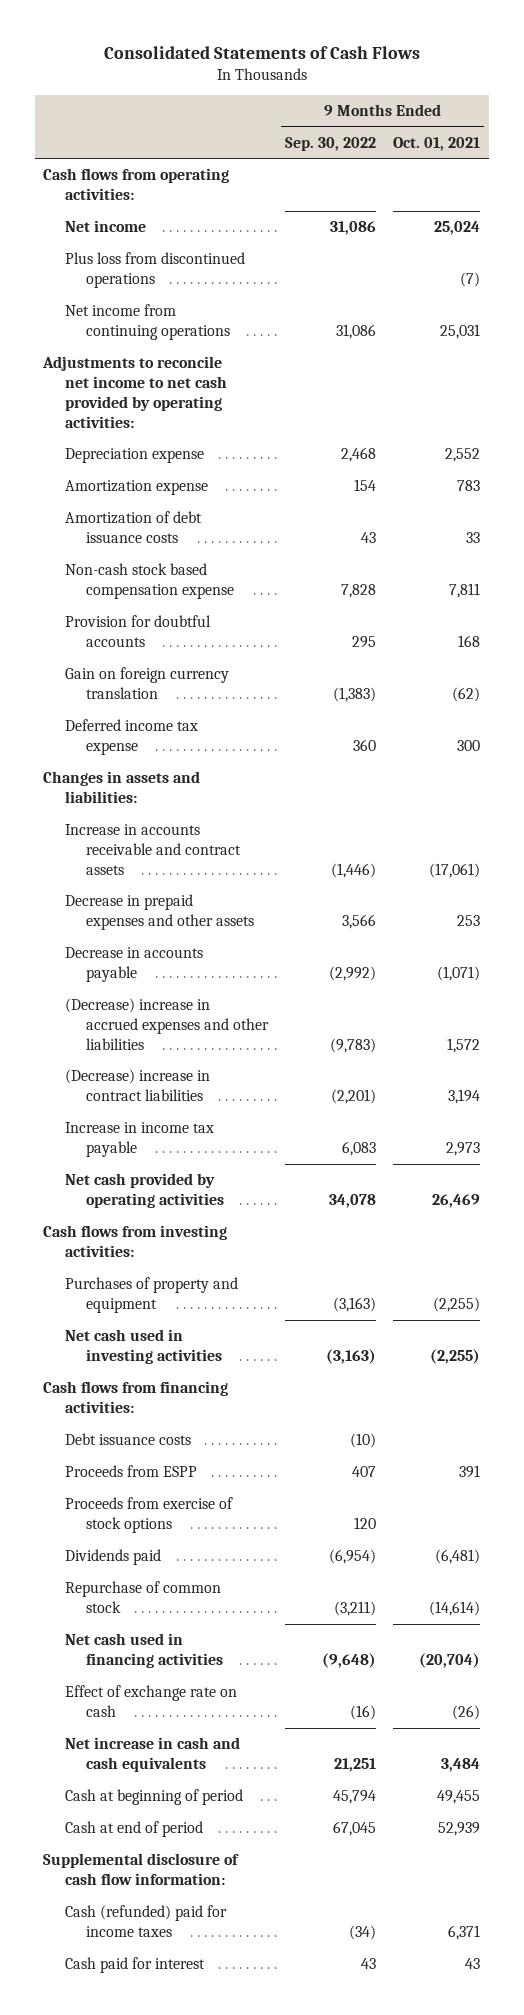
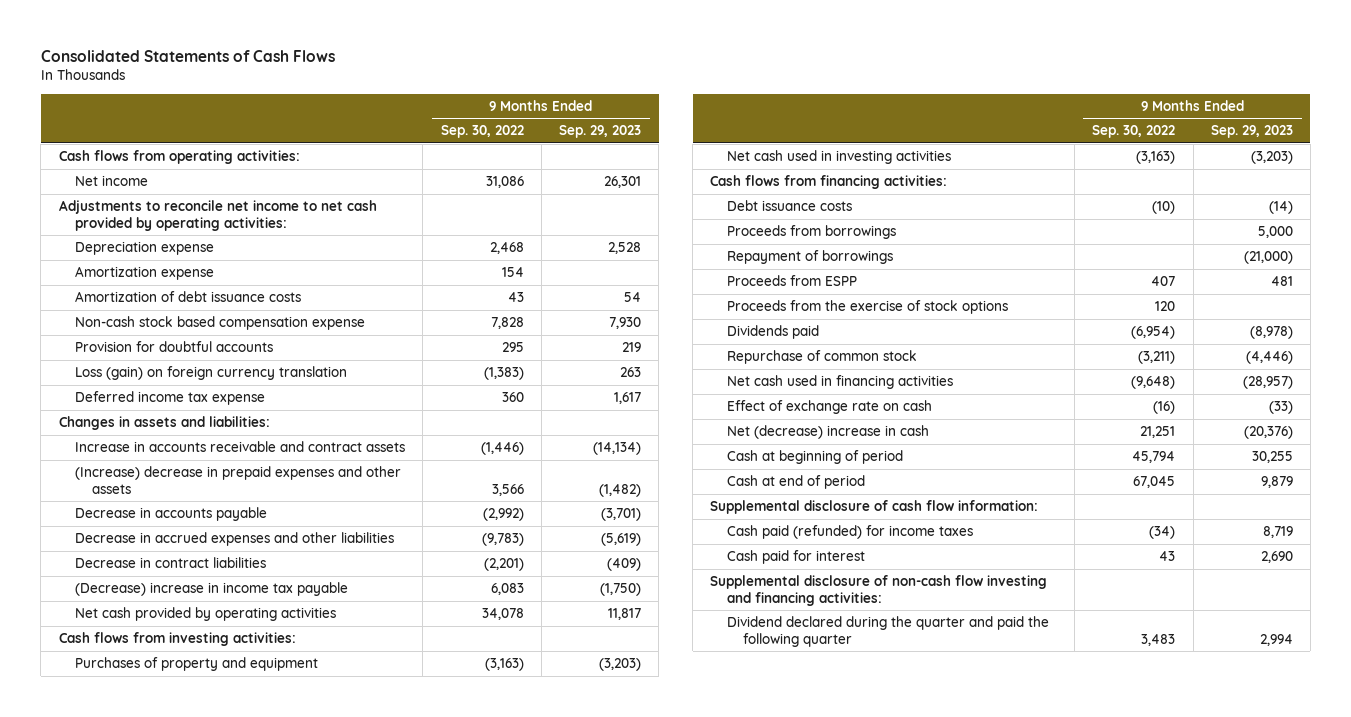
- | 9 Months Ended Sep. 30, 2022 | 9 Months Ended Oct. 01, 2021
+ | 9 Months Ended Sep. 30, 2022 | 9 Months Ended Sep. 29, 2023
- Plus loss from discontinued operations | | (7)
- Net income from continuing operations | 31,086 | 25,031
- Gain on foreign currency translation | (1,383) | (62)
+ Loss (gain) on foreign currency translation | (1,383) | 263
- Decrease in prepaid expenses and other assets | 3,566 | 253
+ (Increase) decrease in prepaid expenses and other assets | 3,566 | (1,482)
- (Decrease) increase in accrued expenses and other liabilities | (9,783) | 1,572
- (Decrease) increase in contract liabilities | (2,201) | 3,194
- Increase in income tax payable | 6,083 | 2,973
+ Decrease in accrued expenses and other liabilities | (9,783) | (5,619)
+ Decrease in contract liabilities | (2,201) | (409)
+ (Decrease) increase in income tax payable | 6,083 | (1,750)
+ Proceeds from borrowings | | 5,000
+ Repayment of borrowings | | (21,000)
- Proceeds from exercise of stock options | 120 |
+ Proceeds from the exercise of stock options | 120 |
- Net increase in cash and cash equivalents | 21,251 | 3,484
+ Net (decrease) increase in cash | 21,251 | (20,376)
- Cash (refunded) paid for income taxes | (34) | 6,371
+ Cash paid (refunded) for income taxes | (34) | 8,719
+ Supplemental disclosure of non-cash flow investing and financing activities:
+ Dividend declared during the quarter and paid the following quarter | 3,483 | 2,994

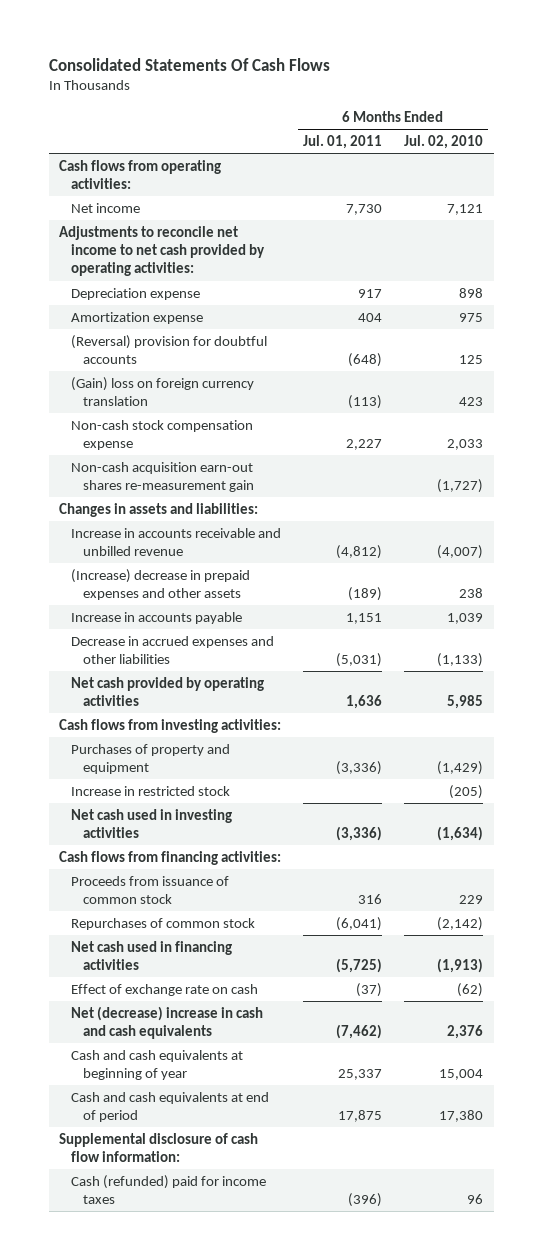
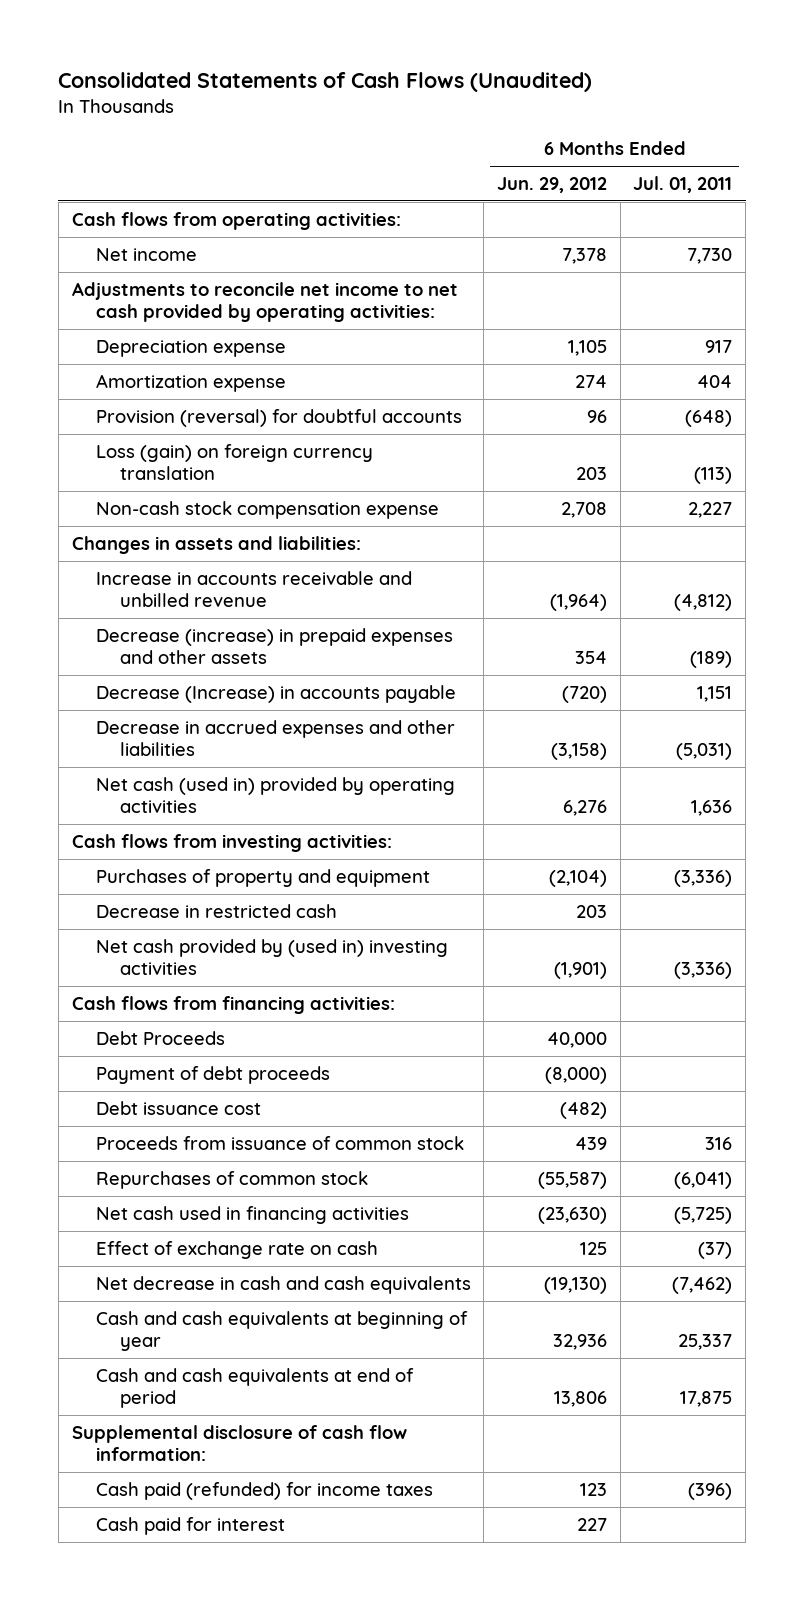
- Consolidated Statements Of Cash Flows
+ Consolidated Statements of Cash Flows (Unaudited)
- | 6 Months Ended Jul. 01, 2011 | 6 Months Ended Jul. 02, 2010
+ | 6 Months Ended Jun. 29, 2012 | 6 Months Ended Jul. 01, 2011
- (Reversal) provision for doubtful accounts | (648) | 125
- (Gain) loss on foreign currency translation | (113) | 423
+ Provision (reversal) for doubtful accounts | 96 | (648)
+ Loss (gain) on foreign currency translation | 203 | (113)
- Non-cash acquisition earn-out shares re-measurement gain | | (1,727)
- (Increase) decrease in prepaid expenses and other assets | (189) | 238
- Increase in accounts payable | 1,151 | 1,039
+ Decrease (increase) in prepaid expenses and other assets | 354 | (189)
+ Decrease (Increase) in accounts payable | (720) | 1,151
- Net cash provided by operating activities | 1,636 | 5,985
+ Net cash (used in) provided by operating activities | 6,276 | 1,636
- Increase in restricted stock | | (205)
- Net cash used in investing activities | (3,336) | (1,634)
+ Decrease in restricted cash | 203 |
+ Net cash provided by (used in) investing activities | (1,901) | (3,336)
+ Debt Proceeds | 40,000 |
+ Payment of debt proceeds | (8,000) |
+ Debt issuance cost | (482) |
- Net (decrease) increase in cash and cash equivalents | (7,462) | 2,376
+ Net decrease in cash and cash equivalents | (19,130) | (7,462)
- Cash (refunded) paid for income taxes | (396) | 96
+ Cash paid (refunded) for income taxes | 123 | (396)
+ Cash paid for interest | 227 |

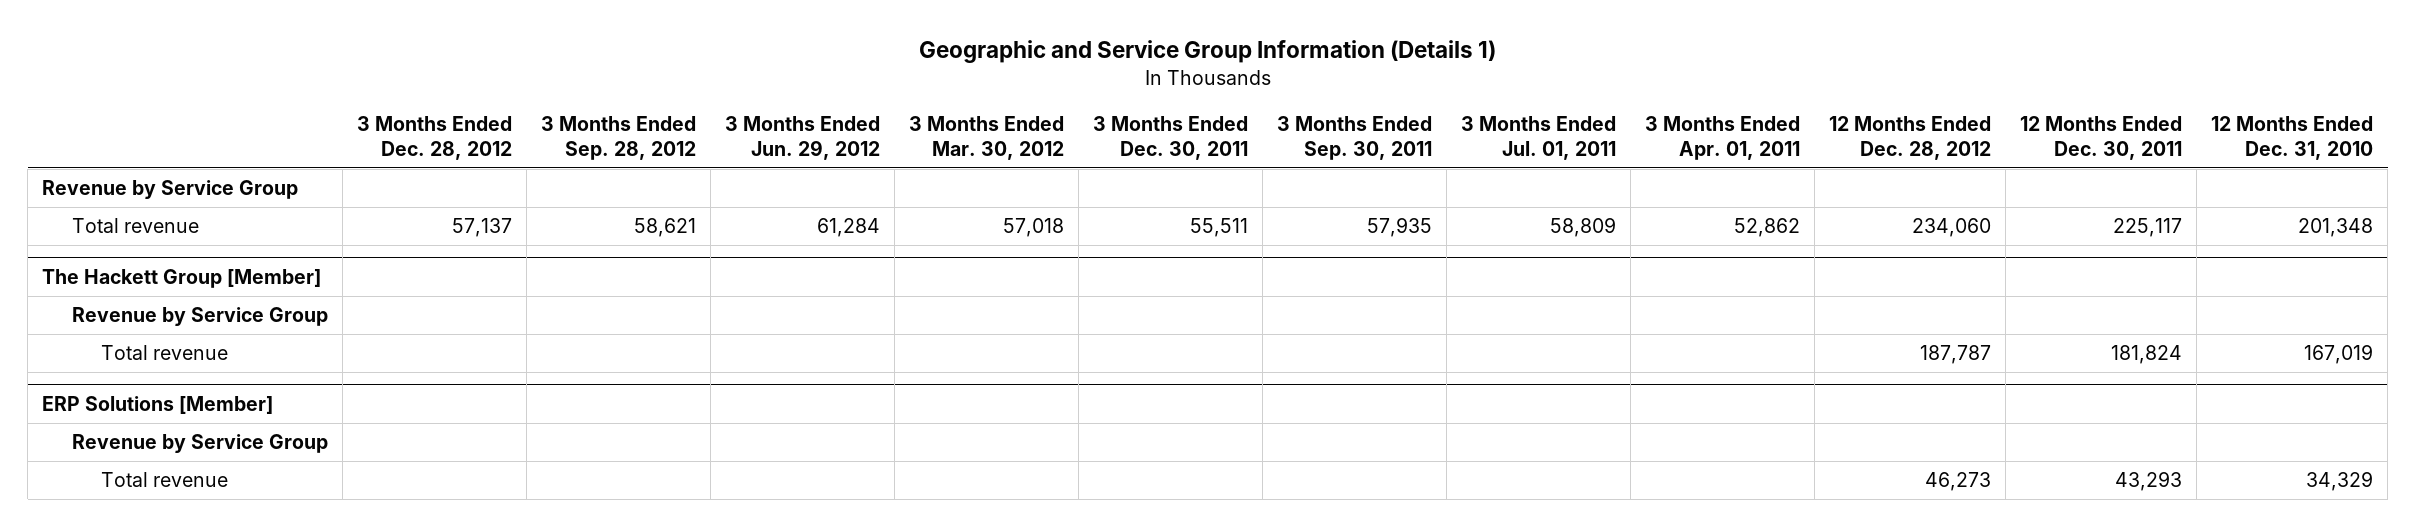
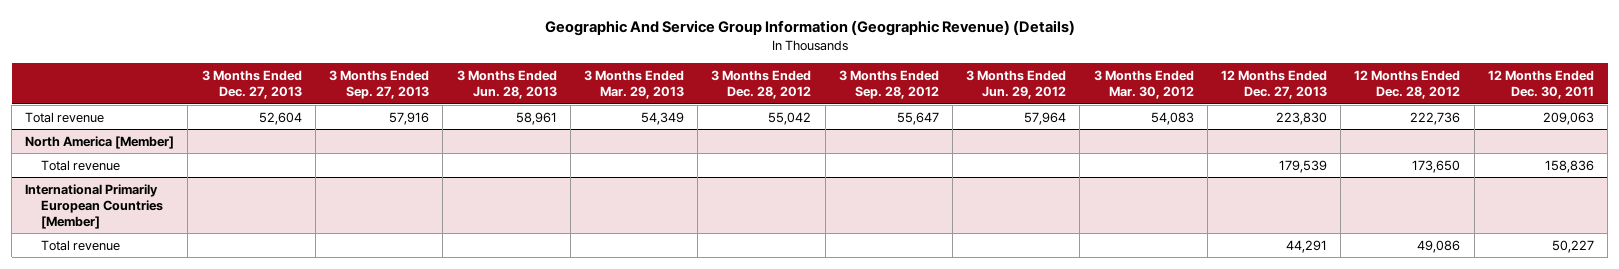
- Geographic and Service Group Information (Details 1)
+ Geographic And Service Group Information (Geographic Revenue) (Details)
- | 3 Months Ended Dec. 28, 2012 | 3 Months Ended Sep. 28, 2012 | 3 Months Ended Jun. 29, 2012 | 3 Months Ended Mar. 30, 2012 | 3 Months Ended Dec. 30, 2011 | 3 Months Ended Sep. 30, 2011 | 3 Months Ended Jul. 01, 2011 | 3 Months Ended Apr. 01, 2011 | 12 Months Ended Dec. 28, 2012 | 12 Months Ended Dec. 30, 2011 | 12 Months Ended Dec. 31, 2010
+ | 3 Months Ended Dec. 27, 2013 | 3 Months Ended Sep. 27, 2013 | 3 Months Ended Jun. 28, 2013 | 3 Months Ended Mar. 29, 2013 | 3 Months Ended Dec. 28, 2012 | 3 Months Ended Sep. 28, 2012 | 3 Months Ended Jun. 29, 2012 | 3 Months Ended Mar. 30, 2012 | 12 Months Ended Dec. 27, 2013 | 12 Months Ended Dec. 28, 2012 | 12 Months Ended Dec. 30, 2011
- Revenue by Service Group
- Total revenue | 57,137 | 58,621 | 61,284 | 57,018 | 55,511 | 57,935 | 58,809 | 52,862 | 234,060 | 225,117 | 201,348
- The Hackett Group [Member]
- Revenue by Service Group
- Total revenue | | | | | | | | | 187,787 | 181,824 | 167,019
- ERP Solutions [Member]
- Revenue by Service Group
- Total revenue | | | | | | | | | 46,273 | 43,293 | 34,329
+ Total revenue | 52,604 | 57,916 | 58,961 | 54,349 | 55,042 | 55,647 | 57,964 | 54,083 | 223,830 | 222,736 | 209,063
+ North America [Member]
+ Total revenue | | | | | | | | | 179,539 | 173,650 | 158,836
+ International Primarily European Countries [Member]
+ Total revenue | | | | | | | | | 44,291 | 49,086 | 50,227

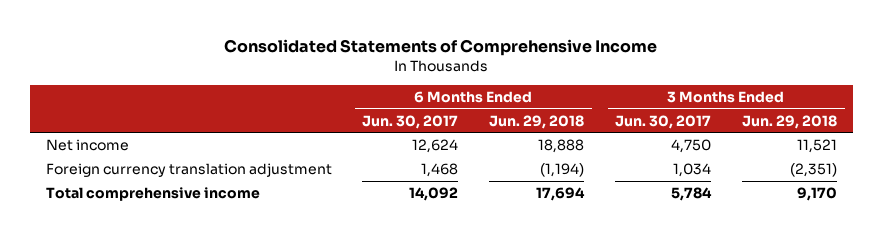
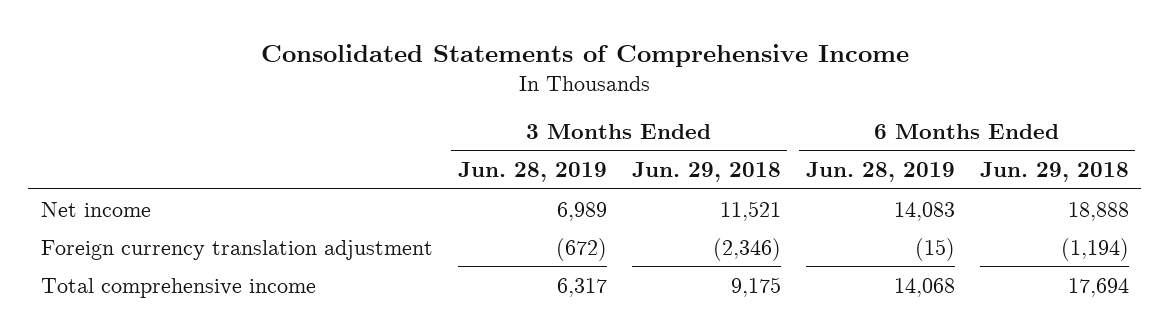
- | 6 Months Ended Jun. 30, 2017 | 6 Months Ended Jun. 29, 2018 | 3 Months Ended Jun. 30, 2017 | 3 Months Ended Jun. 29, 2018
+ | 3 Months Ended Jun. 28, 2019 | 3 Months Ended Jun. 29, 2018 | 6 Months Ended Jun. 28, 2019 | 6 Months Ended Jun. 29, 2018
- Foreign currency translation adjustment | 1,468 | (1,194) | 1,034 | (2,351)
- Total comprehensive income | 14,092 | 17,694 | 5,784 | 9,170
+ Foreign currency translation adjustment | (672) | (2,346) | (15) | (1,194)
+ Total comprehensive income | 6,317 | 9,175 | 14,068 | 17,694

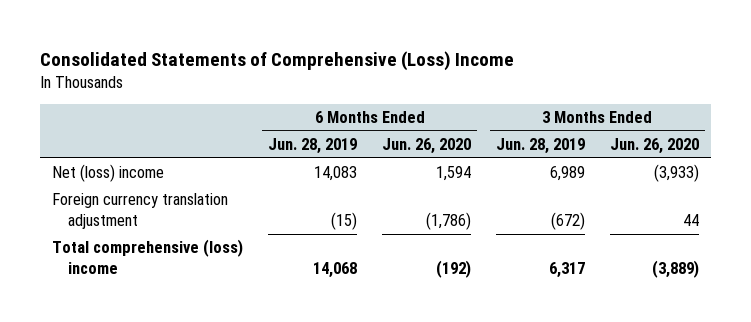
- Consolidated Statements of Comprehensive Income
+ Consolidated Statements of Comprehensive (Loss) Income
- | 3 Months Ended Jun. 28, 2019 | 3 Months Ended Jun. 29, 2018 | 6 Months Ended Jun. 28, 2019 | 6 Months Ended Jun. 29, 2018
+ | 6 Months Ended Jun. 28, 2019 | 6 Months Ended Jun. 26, 2020 | 3 Months Ended Jun. 28, 2019 | 3 Months Ended Jun. 26, 2020
- Net income | 6,989 | 11,521 | 14,083 | 18,888
+ Net (loss) income | 14,083 | 1,594 | 6,989 | (3,933)
- Total comprehensive income | 6,317 | 9,175 | 14,068 | 17,694
+ Total comprehensive (loss) income | 14,068 | (192) | 6,317 | (3,889)

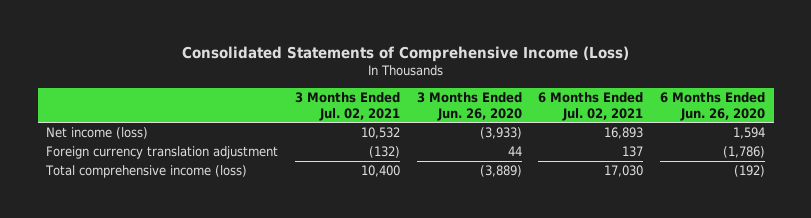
- Consolidated Statements of Comprehensive (Loss) Income
+ Consolidated Statements of Comprehensive Income (Loss)
- | 6 Months Ended Jun. 28, 2019 | 6 Months Ended Jun. 26, 2020 | 3 Months Ended Jun. 28, 2019 | 3 Months Ended Jun. 26, 2020
+ | 3 Months Ended Jul. 02, 2021 | 3 Months Ended Jun. 26, 2020 | 6 Months Ended Jul. 02, 2021 | 6 Months Ended Jun. 26, 2020
- Net (loss) income | 14,083 | 1,594 | 6,989 | (3,933)
+ Net income (loss) | 10,532 | (3,933) | 16,893 | 1,594
- Total comprehensive (loss) income | 14,068 | (192) | 6,317 | (3,889)
+ Total comprehensive income (loss) | 10,400 | (3,889) | 17,030 | (192)

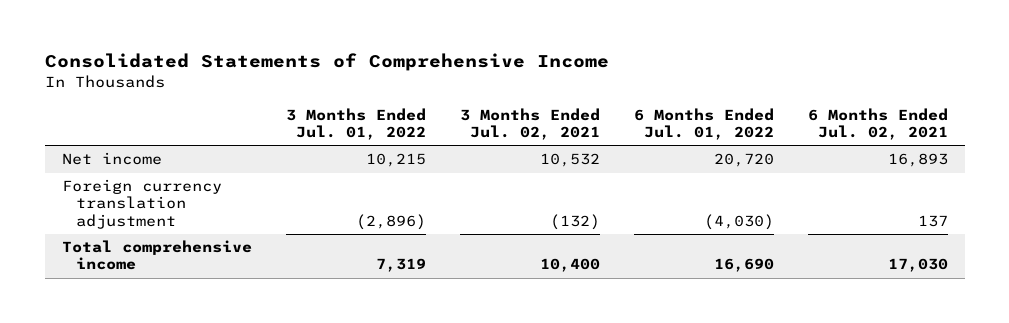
- Consolidated Statements of Comprehensive Income (Loss)
+ Consolidated Statements of Comprehensive Income
- | 3 Months Ended Jul. 02, 2021 | 3 Months Ended Jun. 26, 2020 | 6 Months Ended Jul. 02, 2021 | 6 Months Ended Jun. 26, 2020
+ | 3 Months Ended Jul. 01, 2022 | 3 Months Ended Jul. 02, 2021 | 6 Months Ended Jul. 01, 2022 | 6 Months Ended Jul. 02, 2021
- Net income (loss) | 10,532 | (3,933) | 16,893 | 1,594
+ Net income | 10,215 | 10,532 | 20,720 | 16,893
- Total comprehensive income (loss) | 10,400 | (3,889) | 17,030 | (192)
+ Total comprehensive income | 7,319 | 10,400 | 16,690 | 17,030

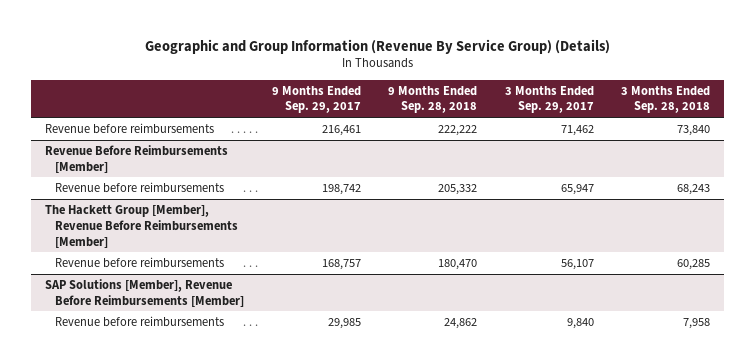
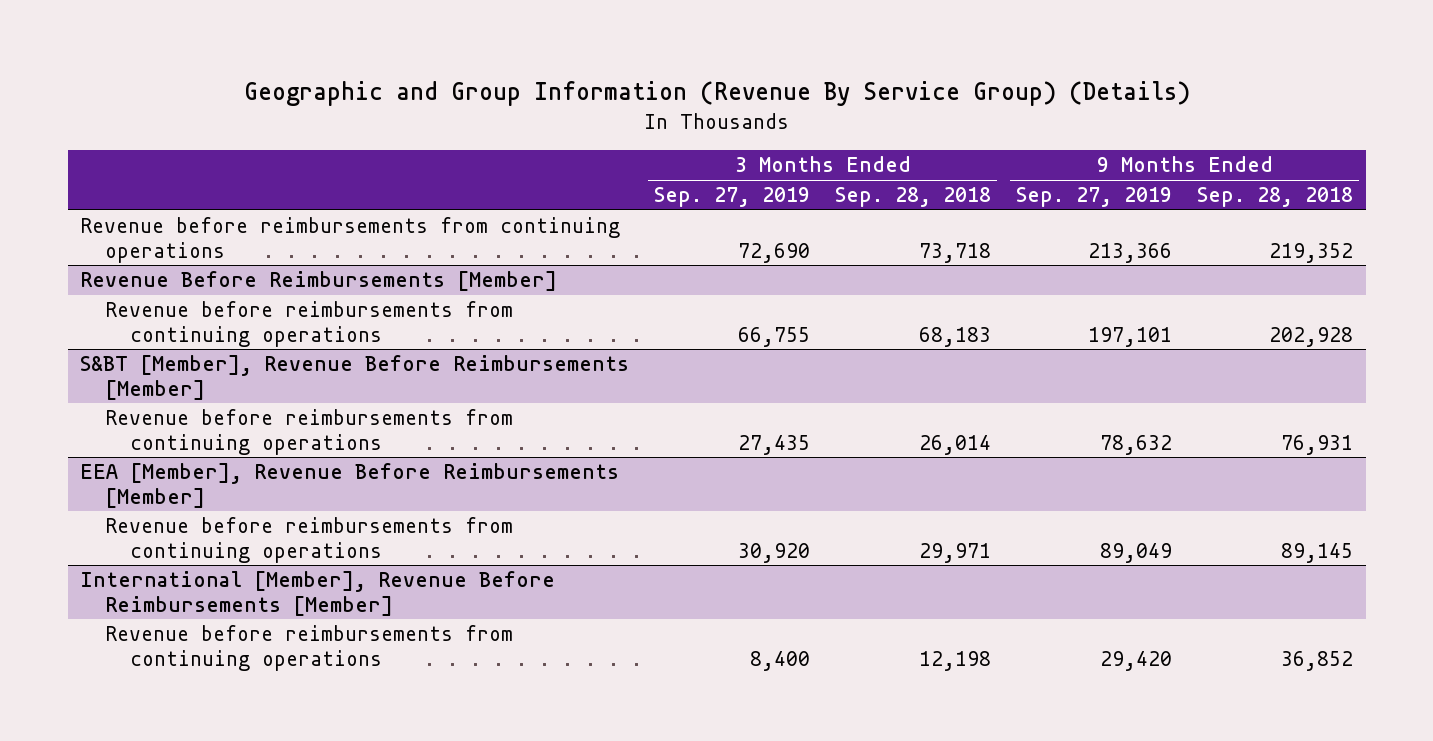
- | 9 Months Ended Sep. 29, 2017 | 9 Months Ended Sep. 28, 2018 | 3 Months Ended Sep. 29, 2017 | 3 Months Ended Sep. 28, 2018
+ | 3 Months Ended Sep. 27, 2019 | 3 Months Ended Sep. 28, 2018 | 9 Months Ended Sep. 27, 2019 | 9 Months Ended Sep. 28, 2018
- Revenue before reimbursements | 216,461 | 222,222 | 71,462 | 73,840
+ Revenue before reimbursements from continuing operations | 72,690 | 73,718 | 213,366 | 219,352
@ Revenue Before Reimbursements [Member]
- Revenue before reimbursements | 198,742 | 205,332 | 65,947 | 68,243
- The Hackett Group [Member], Revenue Before Reimbursements [Member]
- Revenue before reimbursements | 168,757 | 180,470 | 56,107 | 60,285
- SAP Solutions [Member], Revenue Before Reimbursements [Member]
- Revenue before reimbursements | 29,985 | 24,862 | 9,840 | 7,958
@ Revenue Before Reimbursements [Member]
+ Revenue before reimbursements from continuing operations | 66,755 | 68,183 | 197,101 | 202,928
+ S&BT [Member], Revenue Before Reimbursements [Member]
+ Revenue before reimbursements from continuing operations | 27,435 | 26,014 | 78,632 | 76,931
+ EEA [Member], Revenue Before Reimbursements [Member]
+ Revenue before reimbursements from continuing operations | 30,920 | 29,971 | 89,049 | 89,145
+ International [Member], Revenue Before Reimbursements [Member]
+ Revenue before reimbursements from continuing operations | 8,400 | 12,198 | 29,420 | 36,852

